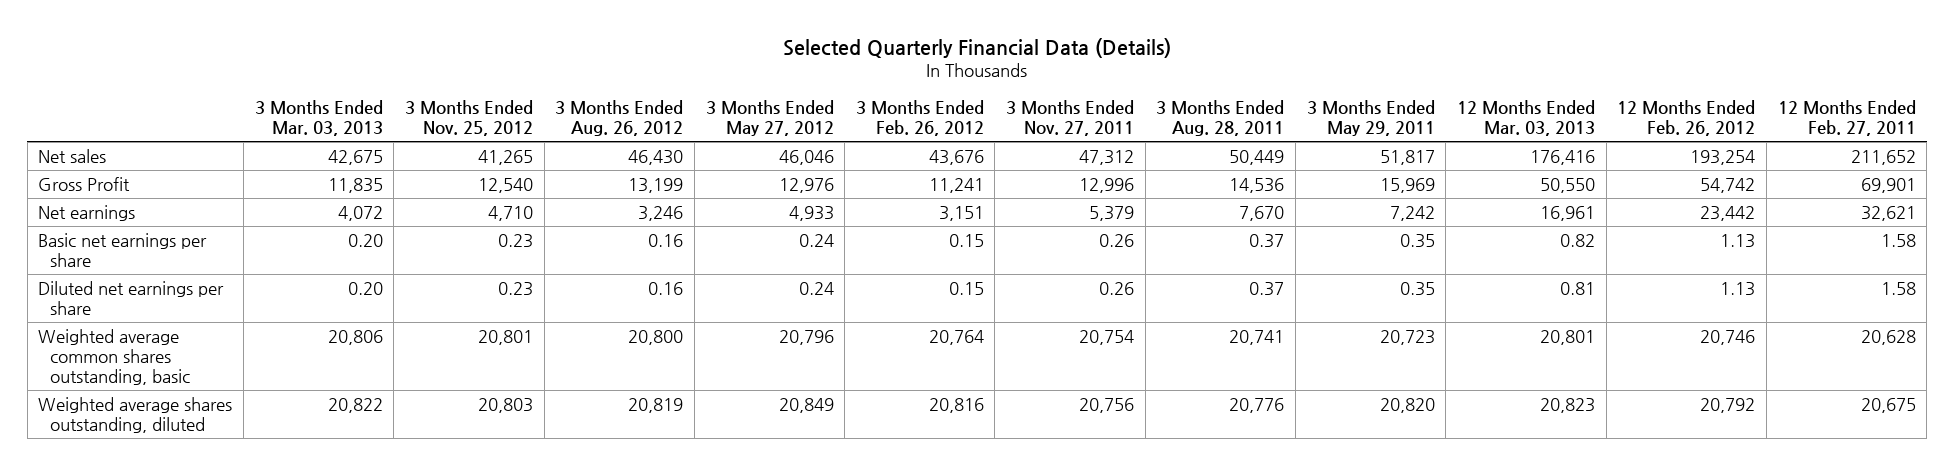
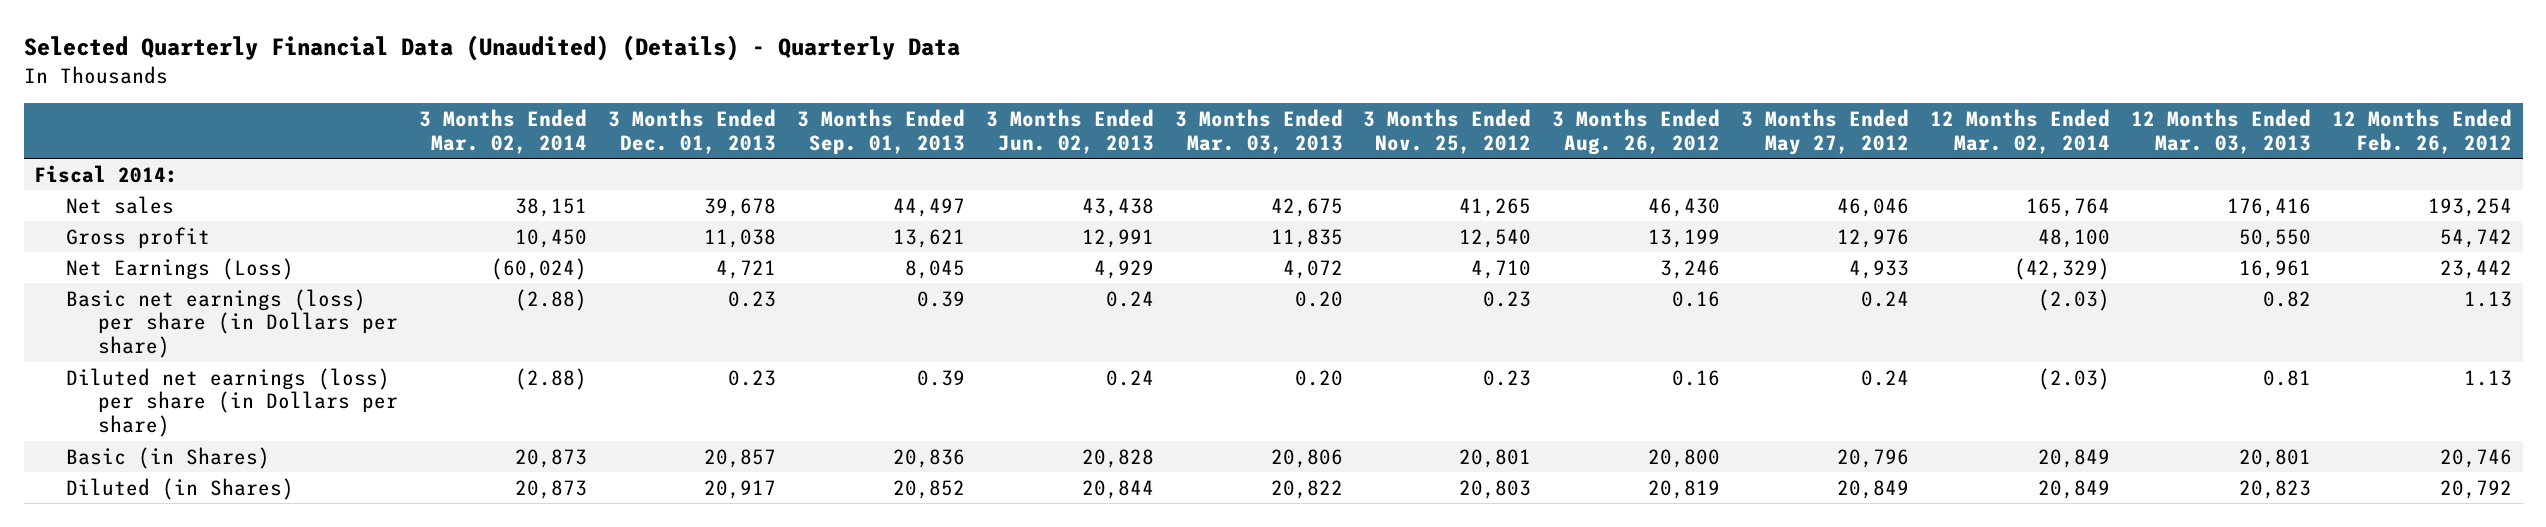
- Selected Quarterly Financial Data (Details)
+ Selected Quarterly Financial Data (Unaudited) (Details) - Quarterly Data
- | 3 Months Ended Mar. 03, 2013 | 3 Months Ended Nov. 25, 2012 | 3 Months Ended Aug. 26, 2012 | 3 Months Ended May 27, 2012 | 3 Months Ended Feb. 26, 2012 | 3 Months Ended Nov. 27, 2011 | 3 Months Ended Aug. 28, 2011 | 3 Months Ended May 29, 2011 | 12 Months Ended Mar. 03, 2013 | 12 Months Ended Feb. 26, 2012 | 12 Months Ended Feb. 27, 2011
+ | 3 Months Ended Mar. 02, 2014 | 3 Months Ended Dec. 01, 2013 | 3 Months Ended Sep. 01, 2013 | 3 Months Ended Jun. 02, 2013 | 3 Months Ended Mar. 03, 2013 | 3 Months Ended Nov. 25, 2012 | 3 Months Ended Aug. 26, 2012 | 3 Months Ended May 27, 2012 | 12 Months Ended Mar. 02, 2014 | 12 Months Ended Mar. 03, 2013 | 12 Months Ended Feb. 26, 2012
+ Fiscal 2014:
- Gross Profit | 11,835 | 12,540 | 13,199 | 12,976 | 11,241 | 12,996 | 14,536 | 15,969 | 50,550 | 54,742 | 69,901
- Net earnings | 4,072 | 4,710 | 3,246 | 4,933 | 3,151 | 5,379 | 7,670 | 7,242 | 16,961 | 23,442 | 32,621
- Basic net earnings per share | 0.20 | 0.23 | 0.16 | 0.24 | 0.15 | 0.26 | 0.37 | 0.35 | 0.82 | 1.13 | 1.58
- Diluted net earnings per share | 0.20 | 0.23 | 0.16 | 0.24 | 0.15 | 0.26 | 0.37 | 0.35 | 0.81 | 1.13 | 1.58
- Weighted average common shares outstanding, basic | 20,806 | 20,801 | 20,800 | 20,796 | 20,764 | 20,754 | 20,741 | 20,723 | 20,801 | 20,746 | 20,628
- Weighted average shares outstanding, diluted | 20,822 | 20,803 | 20,819 | 20,849 | 20,816 | 20,756 | 20,776 | 20,820 | 20,823 | 20,792 | 20,675
+ Gross profit | 10,450 | 11,038 | 13,621 | 12,991 | 11,835 | 12,540 | 13,199 | 12,976 | 48,100 | 50,550 | 54,742
+ Net Earnings (Loss) | (60,024) | 4,721 | 8,045 | 4,929 | 4,072 | 4,710 | 3,246 | 4,933 | (42,329) | 16,961 | 23,442
+ Basic net earnings (loss) per share (in Dollars per share) | (2.88) | 0.23 | 0.39 | 0.24 | 0.20 | 0.23 | 0.16 | 0.24 | (2.03) | 0.82 | 1.13
+ Diluted net earnings (loss) per share (in Dollars per share) | (2.88) | 0.23 | 0.39 | 0.24 | 0.20 | 0.23 | 0.16 | 0.24 | (2.03) | 0.81 | 1.13
+ Basic (in Shares) | 20,873 | 20,857 | 20,836 | 20,828 | 20,806 | 20,801 | 20,800 | 20,796 | 20,849 | 20,801 | 20,746
+ Diluted (in Shares) | 20,873 | 20,917 | 20,852 | 20,844 | 20,822 | 20,803 | 20,819 | 20,849 | 20,849 | 20,823 | 20,792

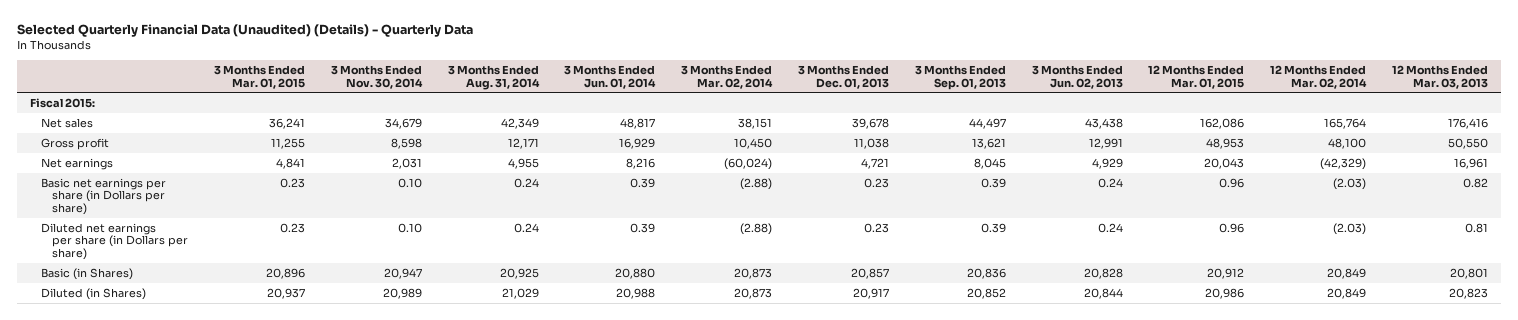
- | 3 Months Ended Mar. 02, 2014 | 3 Months Ended Dec. 01, 2013 | 3 Months Ended Sep. 01, 2013 | 3 Months Ended Jun. 02, 2013 | 3 Months Ended Mar. 03, 2013 | 3 Months Ended Nov. 25, 2012 | 3 Months Ended Aug. 26, 2012 | 3 Months Ended May 27, 2012 | 12 Months Ended Mar. 02, 2014 | 12 Months Ended Mar. 03, 2013 | 12 Months Ended Feb. 26, 2012
+ | 3 Months Ended Mar. 01, 2015 | 3 Months Ended Nov. 30, 2014 | 3 Months Ended Aug. 31, 2014 | 3 Months Ended Jun. 01, 2014 | 3 Months Ended Mar. 02, 2014 | 3 Months Ended Dec. 01, 2013 | 3 Months Ended Sep. 01, 2013 | 3 Months Ended Jun. 02, 2013 | 12 Months Ended Mar. 01, 2015 | 12 Months Ended Mar. 02, 2014 | 12 Months Ended Mar. 03, 2013
- Fiscal 2014:
+ Fiscal 2015:
- Net Earnings (Loss) | (60,024) | 4,721 | 8,045 | 4,929 | 4,072 | 4,710 | 3,246 | 4,933 | (42,329) | 16,961 | 23,442
- Basic net earnings (loss) per share (in Dollars per share) | (2.88) | 0.23 | 0.39 | 0.24 | 0.20 | 0.23 | 0.16 | 0.24 | (2.03) | 0.82 | 1.13
- Diluted net earnings (loss) per share (in Dollars per share) | (2.88) | 0.23 | 0.39 | 0.24 | 0.20 | 0.23 | 0.16 | 0.24 | (2.03) | 0.81 | 1.13
+ Net earnings | 4,841 | 2,031 | 4,955 | 8,216 | (60,024) | 4,721 | 8,045 | 4,929 | 20,043 | (42,329) | 16,961
+ Basic net earnings per share (in Dollars per share) | 0.23 | 0.10 | 0.24 | 0.39 | (2.88) | 0.23 | 0.39 | 0.24 | 0.96 | (2.03) | 0.82
+ Diluted net earnings per share (in Dollars per share) | 0.23 | 0.10 | 0.24 | 0.39 | (2.88) | 0.23 | 0.39 | 0.24 | 0.96 | (2.03) | 0.81

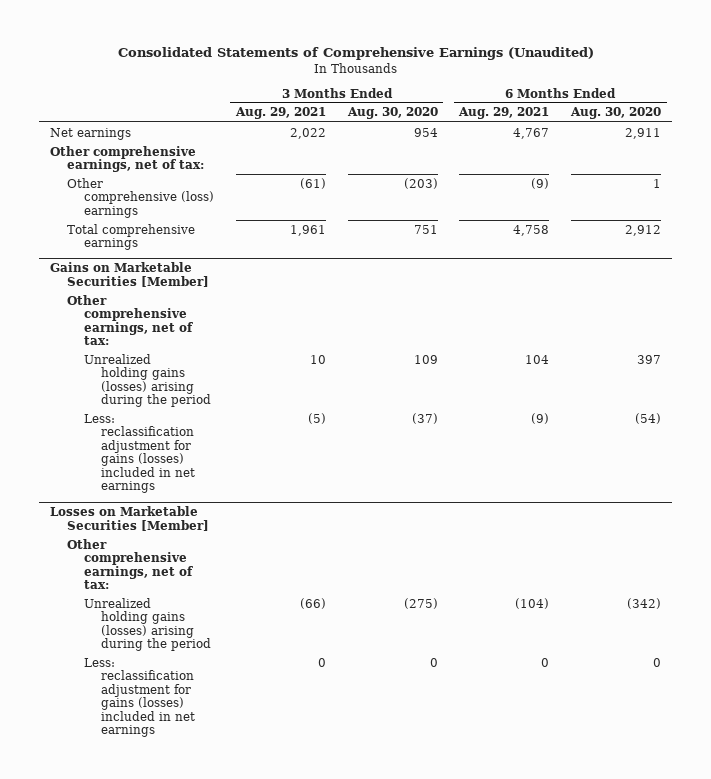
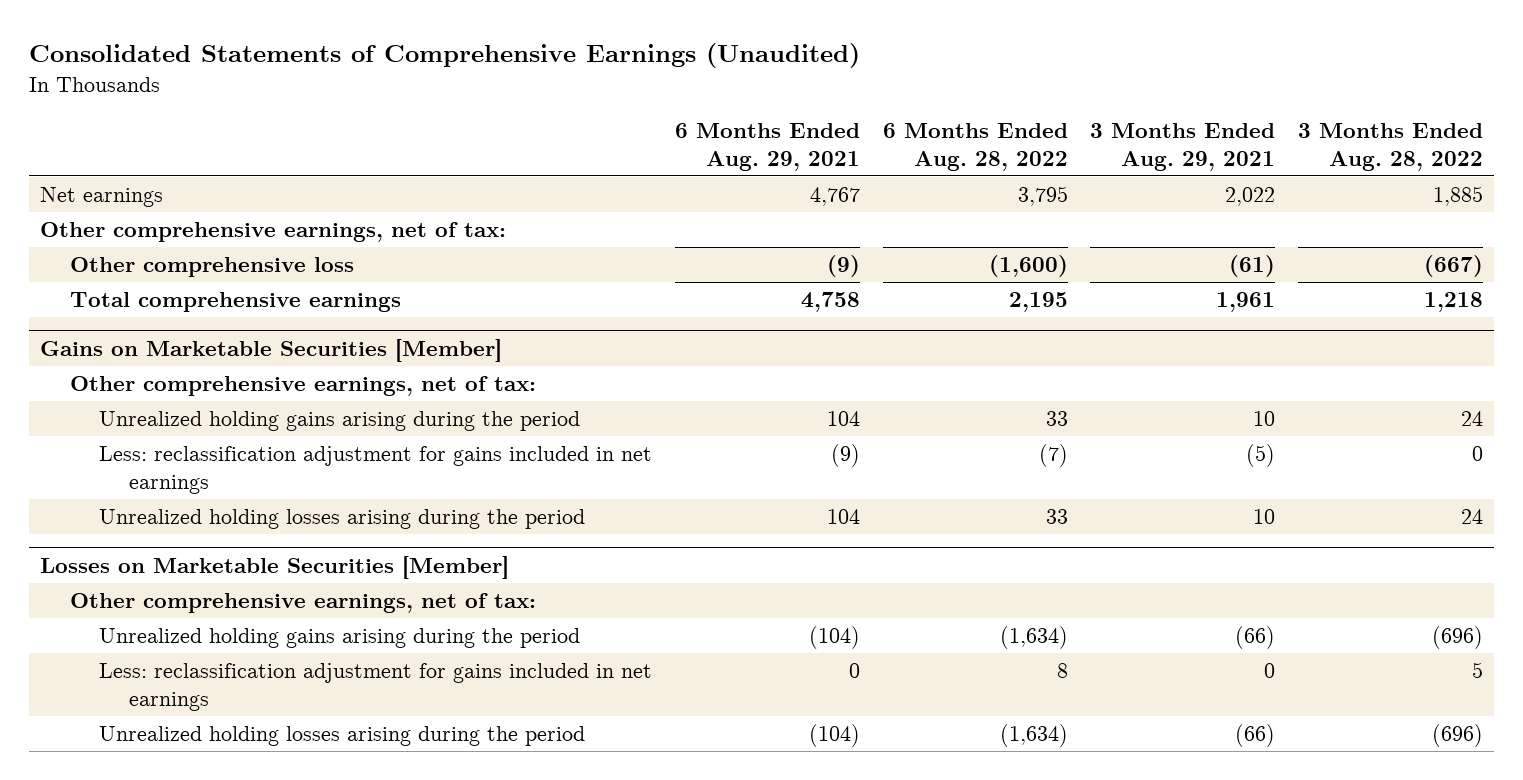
- | 3 Months Ended Aug. 29, 2021 | 3 Months Ended Aug. 30, 2020 | 6 Months Ended Aug. 29, 2021 | 6 Months Ended Aug. 30, 2020
+ | 6 Months Ended Aug. 29, 2021 | 6 Months Ended Aug. 28, 2022 | 3 Months Ended Aug. 29, 2021 | 3 Months Ended Aug. 28, 2022
- Other comprehensive (loss) earnings | (61) | (203) | (9) | 1
+ Other comprehensive loss | (9) | (1,600) | (61) | (667)
@ Gains on Marketable Securities [Member]
- Unrealized holding gains (losses) arising during the period | 10 | 109 | 104 | 397
- Less: reclassification adjustment for gains (losses) included in net earnings | (5) | (37) | (9) | (54)
+ Unrealized holding gains arising during the period | 104 | 33 | 10 | 24
+ Less: reclassification adjustment for gains included in net earnings | (9) | (7) | (5) | 0
+ Unrealized holding losses arising during the period | 104 | 33 | 10 | 24
@ Losses on Marketable Securities [Member]
- Unrealized holding gains (losses) arising during the period | (66) | (275) | (104) | (342)
- Less: reclassification adjustment for gains (losses) included in net earnings | 0 | 0 | 0 | 0
+ Unrealized holding gains arising during the period | (104) | (1,634) | (66) | (696)
+ Less: reclassification adjustment for gains included in net earnings | 0 | 8 | 0 | 5
+ Unrealized holding losses arising during the period | (104) | (1,634) | (66) | (696)

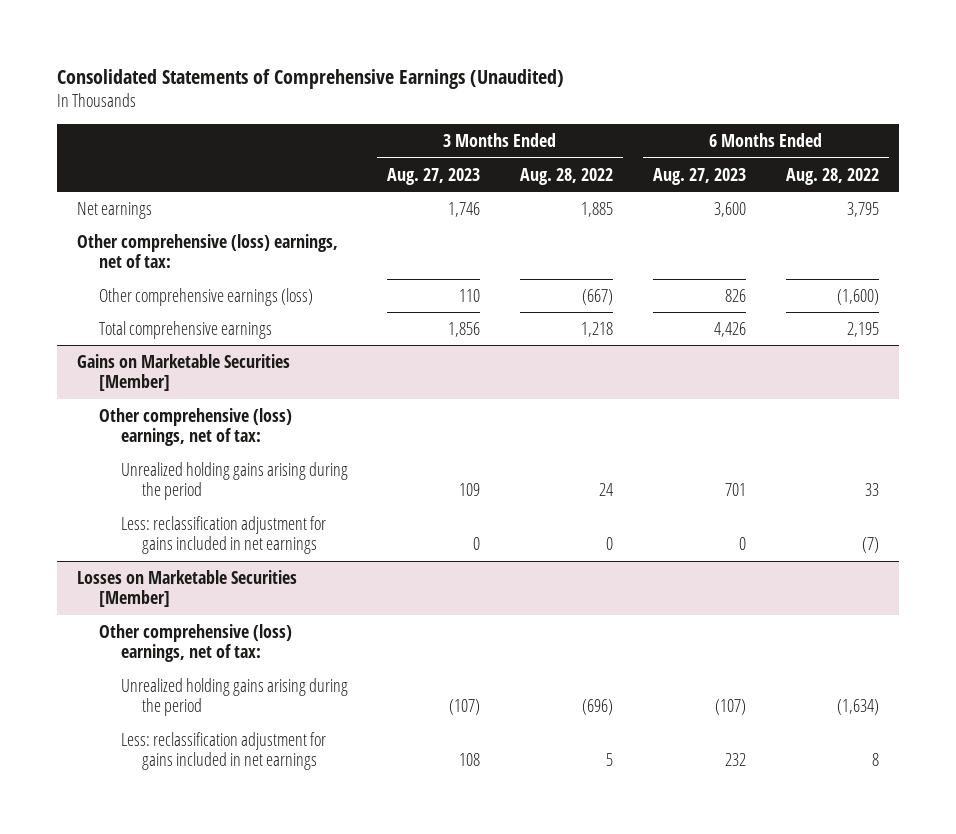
- | 6 Months Ended Aug. 29, 2021 | 6 Months Ended Aug. 28, 2022 | 3 Months Ended Aug. 29, 2021 | 3 Months Ended Aug. 28, 2022
+ | 3 Months Ended Aug. 27, 2023 | 3 Months Ended Aug. 28, 2022 | 6 Months Ended Aug. 27, 2023 | 6 Months Ended Aug. 28, 2022
- Other comprehensive earnings, net of tax:
- Other comprehensive loss | (9) | (1,600) | (61) | (667)
+ Other comprehensive (loss) earnings, net of tax:
+ Other comprehensive earnings (loss) | 110 | (667) | 826 | (1,600)
@ Gains on Marketable Securities [Member]
- Other comprehensive earnings, net of tax:
+ Other comprehensive (loss) earnings, net of tax:
- Unrealized holding losses arising during the period | 104 | 33 | 10 | 24
@ Losses on Marketable Securities [Member]
- Other comprehensive earnings, net of tax:
+ Other comprehensive (loss) earnings, net of tax:
- Unrealized holding losses arising during the period | (104) | (1,634) | (66) | (696)

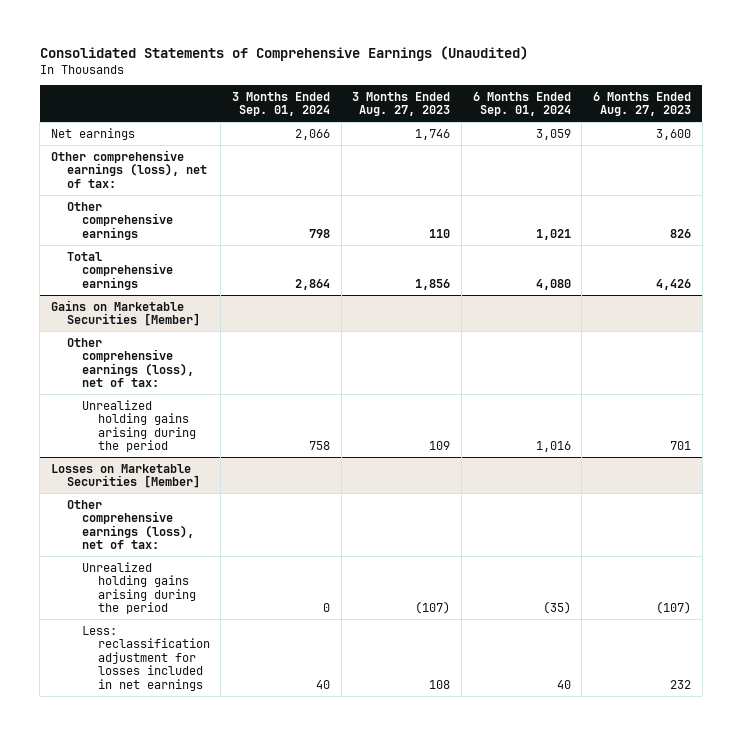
- | 3 Months Ended Aug. 27, 2023 | 3 Months Ended Aug. 28, 2022 | 6 Months Ended Aug. 27, 2023 | 6 Months Ended Aug. 28, 2022
+ | 3 Months Ended Sep. 01, 2024 | 3 Months Ended Aug. 27, 2023 | 6 Months Ended Sep. 01, 2024 | 6 Months Ended Aug. 27, 2023
- Other comprehensive (loss) earnings, net of tax:
- Other comprehensive earnings (loss) | 110 | (667) | 826 | (1,600)
+ Other comprehensive earnings (loss), net of tax:
+ Other comprehensive earnings | 798 | 110 | 1,021 | 826
@ Gains on Marketable Securities [Member]
- Other comprehensive (loss) earnings, net of tax:
+ Other comprehensive earnings (loss), net of tax:
- Less: reclassification adjustment for gains included in net earnings | 0 | 0 | 0 | (7)
@ Losses on Marketable Securities [Member]
- Other comprehensive (loss) earnings, net of tax:
+ Other comprehensive earnings (loss), net of tax:
- Less: reclassification adjustment for gains included in net earnings | 108 | 5 | 232 | 8
+ Less: reclassification adjustment for losses included in net earnings | 40 | 108 | 40 | 232

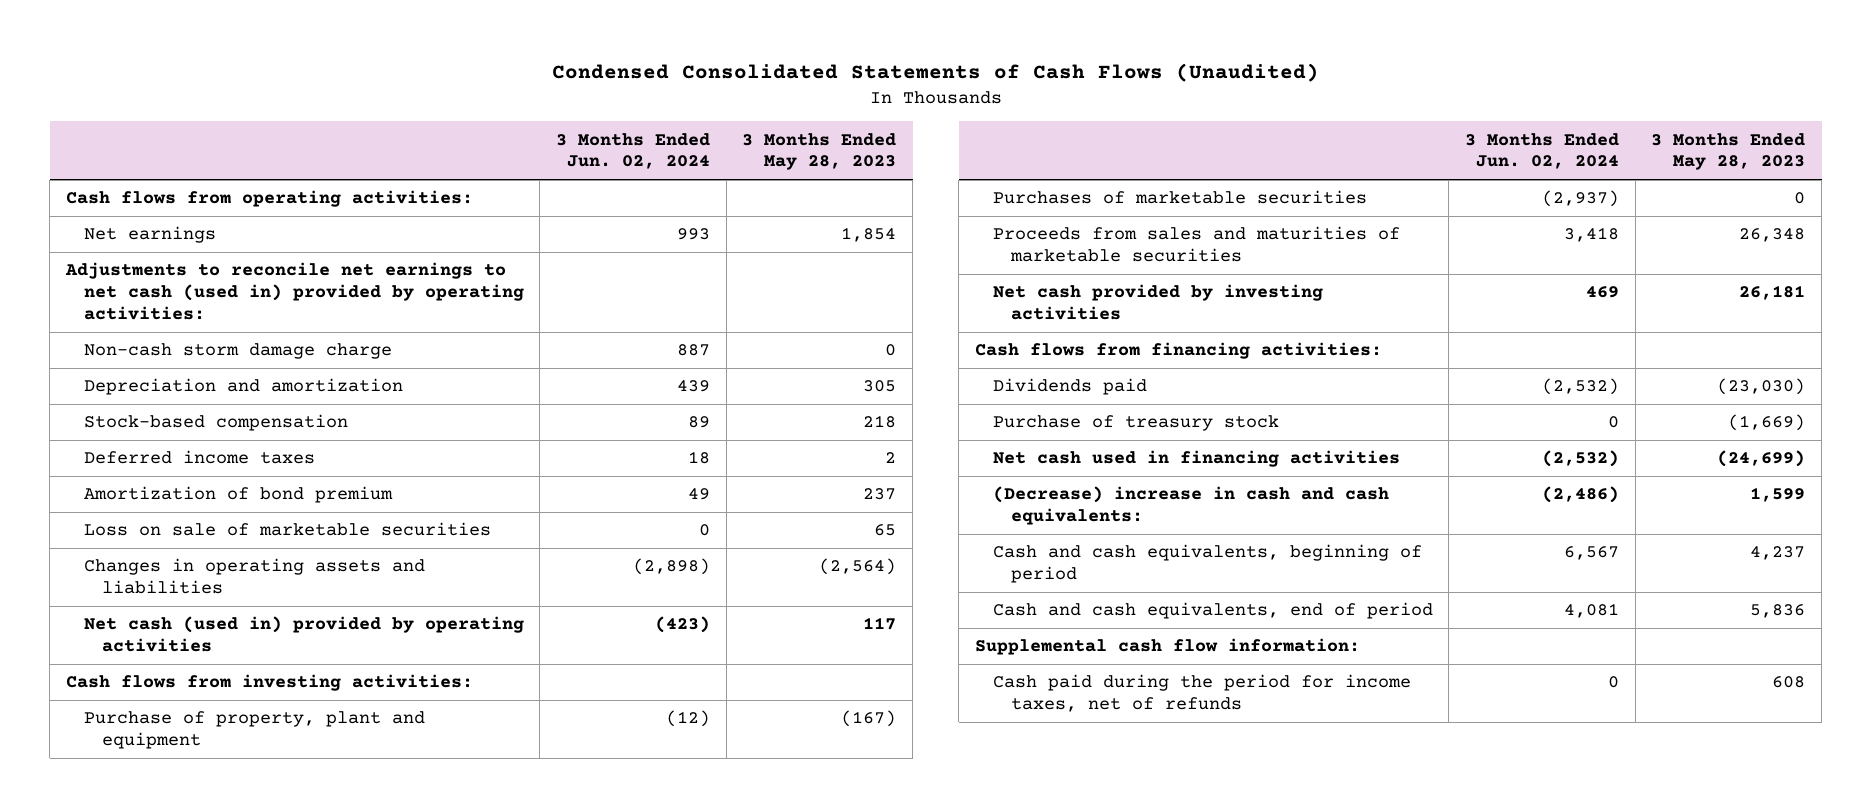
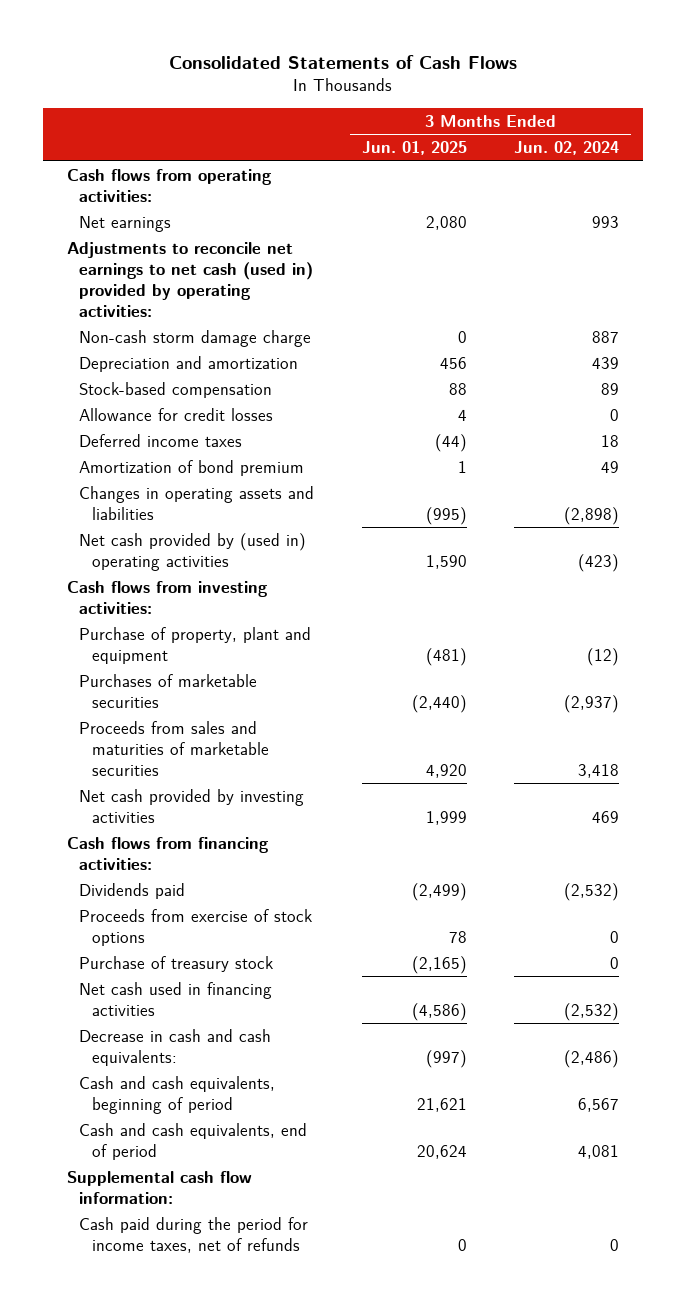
- Condensed Consolidated Statements of Cash Flows (Unaudited)
+ Consolidated Statements of Cash Flows
- | 3 Months Ended Jun. 02, 2024 | 3 Months Ended May 28, 2023
+ | 3 Months Ended Jun. 01, 2025 | 3 Months Ended Jun. 02, 2024
+ Allowance for credit losses | 4 | 0
- Loss on sale of marketable securities | 0 | 65
- Net cash (used in) provided by operating activities | (423) | 117
+ Net cash provided by (used in) operating activities | 1,590 | (423)
+ Proceeds from exercise of stock options | 78 | 0
- (Decrease) increase in cash and cash equivalents: | (2,486) | 1,599
+ Decrease in cash and cash equivalents: | (997) | (2,486)

